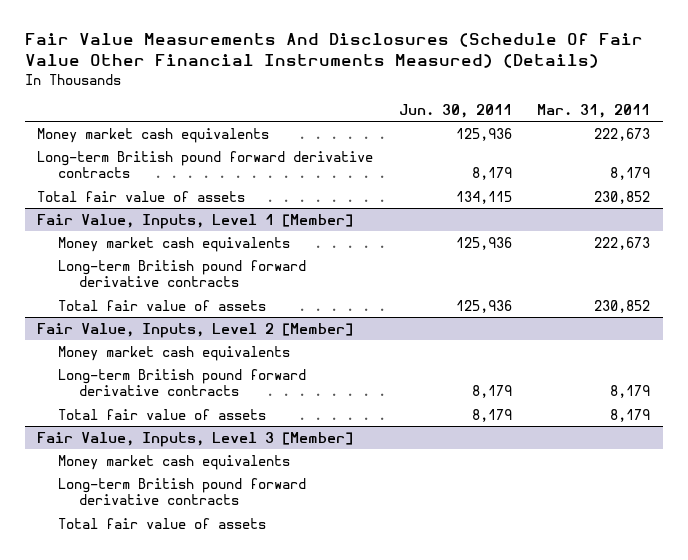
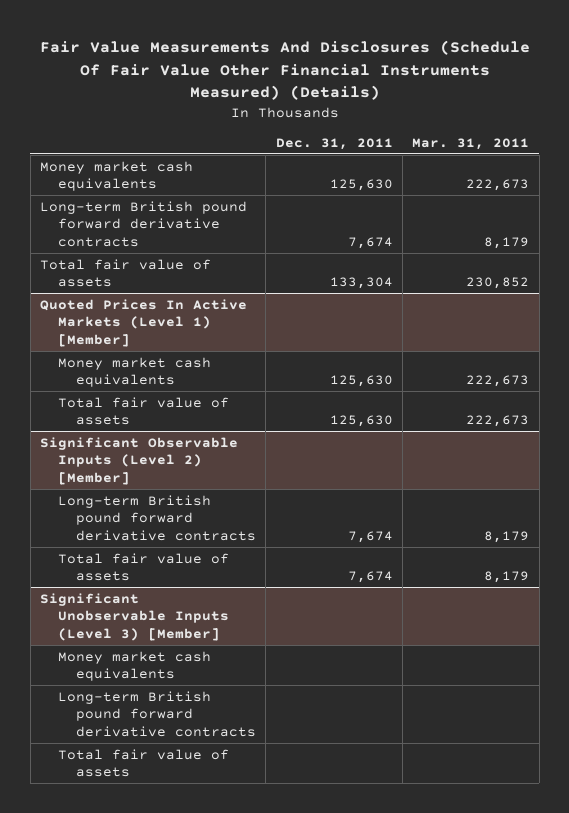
- | Jun. 30, 2011 | Mar. 31, 2011
+ | Dec. 31, 2011 | Mar. 31, 2011
- Fair Value, Inputs, Level 1 [Member]
+ Quoted Prices In Active Markets (Level 1) [Member]
- Long-term British pound forward derivative contracts
- Total fair value of assets | 125,936 | 230,852
- Fair Value, Inputs, Level 2 [Member]
- Money market cash equivalents
+ Total fair value of assets | 125,630 | 222,673
+ Significant Observable Inputs (Level 2) [Member]
- Fair Value, Inputs, Level 3 [Member]
+ Significant Unobservable Inputs (Level 3) [Member]

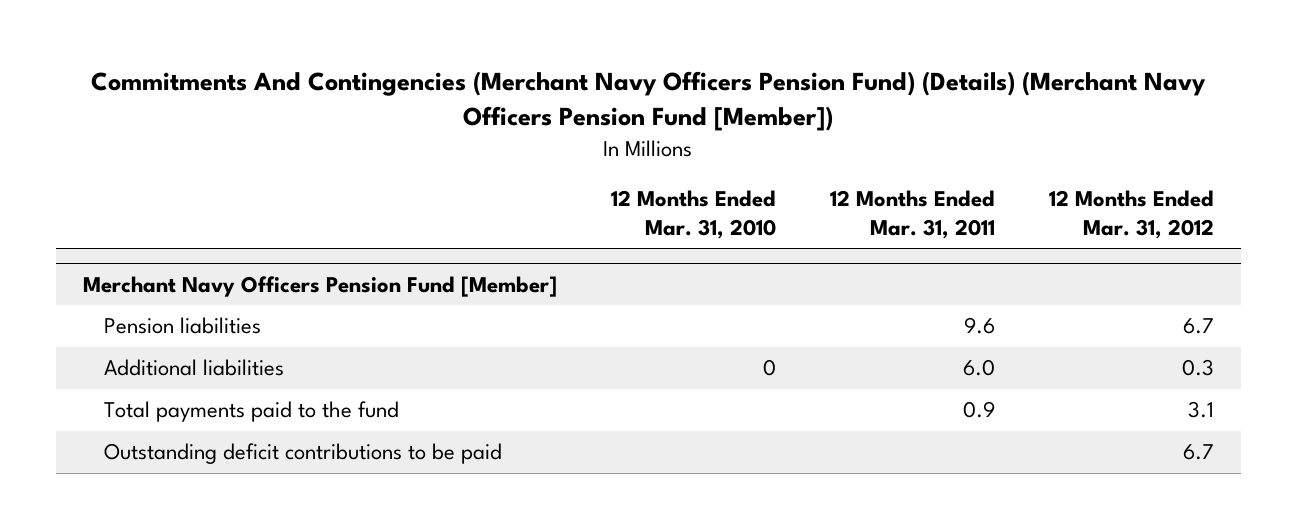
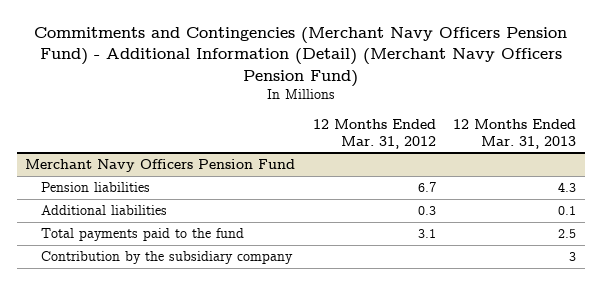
- Commitments And Contingencies (Merchant Navy Officers Pension Fund) (Details) (Merchant Navy Officers Pension Fund [Member])
+ Commitments and Contingencies (Merchant Navy Officers Pension Fund) - Additional Information (Detail) (Merchant Navy Officers Pension Fund)
- | 12 Months Ended Mar. 31, 2010 | 12 Months Ended Mar. 31, 2011 | 12 Months Ended Mar. 31, 2012
+ | 12 Months Ended Mar. 31, 2012 | 12 Months Ended Mar. 31, 2013
- Merchant Navy Officers Pension Fund [Member]
+ Merchant Navy Officers Pension Fund
- Outstanding deficit contributions to be paid | | | 6.7
+ Contribution by the subsidiary company | | 3

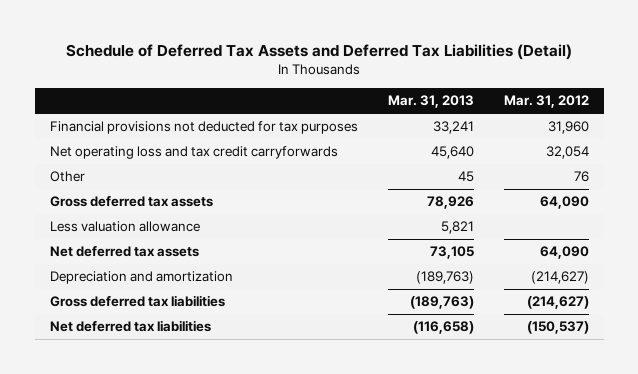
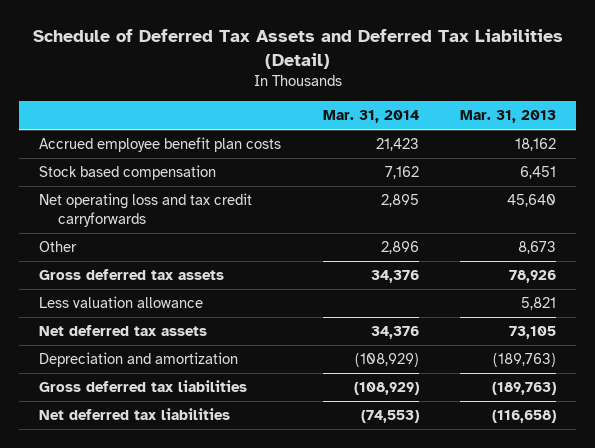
- | Mar. 31, 2013 | Mar. 31, 2012
+ | Mar. 31, 2014 | Mar. 31, 2013
- Financial provisions not deducted for tax purposes | 33,241 | 31,960
+ Accrued employee benefit plan costs | 21,423 | 18,162
+ Stock based compensation | 7,162 | 6,451
- Other | 45 | 76
+ Other | 2,896 | 8,673

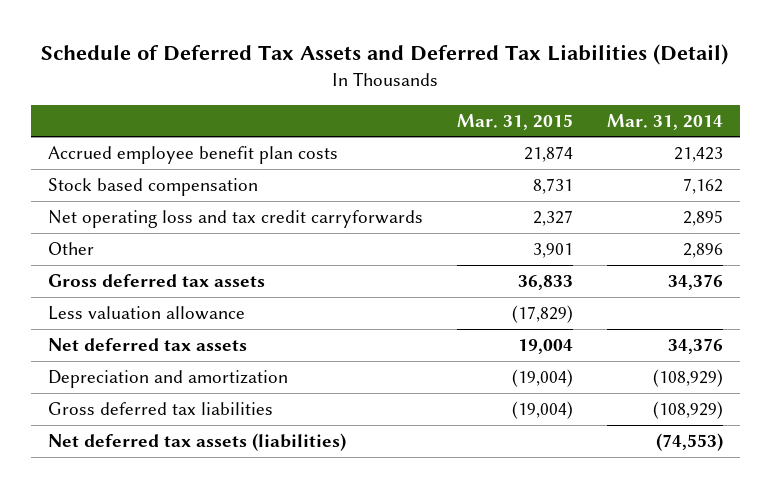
- | Mar. 31, 2014 | Mar. 31, 2013
+ | Mar. 31, 2015 | Mar. 31, 2014
- Net deferred tax liabilities | (74,553) | (116,658)
+ Net deferred tax assets (liabilities) | | (74,553)

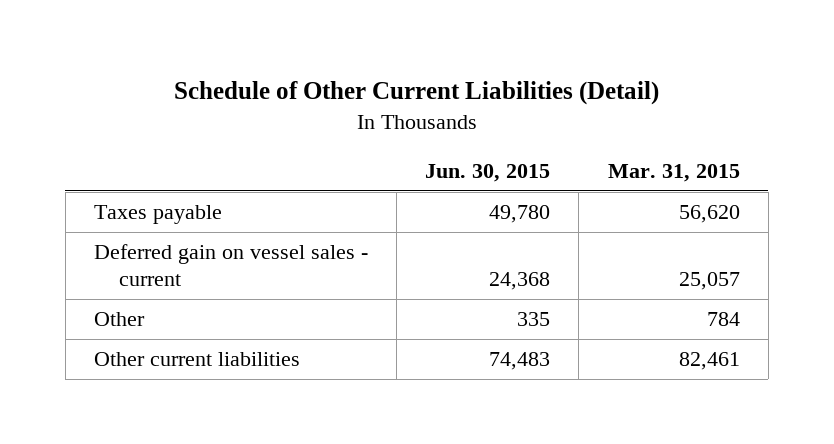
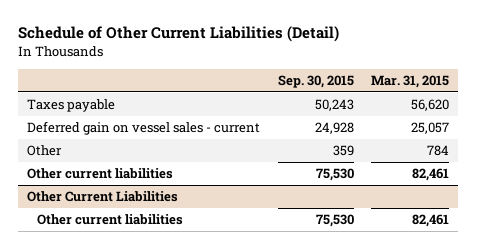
- | Jun. 30, 2015 | Mar. 31, 2015
+ | Sep. 30, 2015 | Mar. 31, 2015
+ Other Current Liabilities
+ Other current liabilities | 75,530 | 82,461

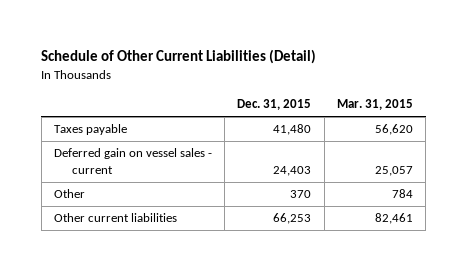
- | Sep. 30, 2015 | Mar. 31, 2015
+ | Dec. 31, 2015 | Mar. 31, 2015
- Other Current Liabilities
- Other current liabilities | 75,530 | 82,461

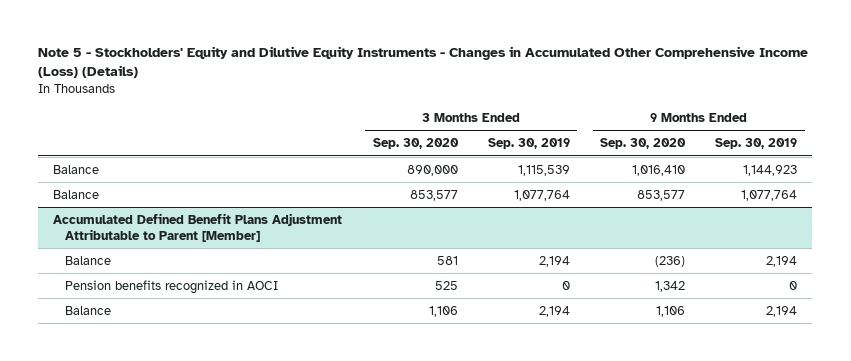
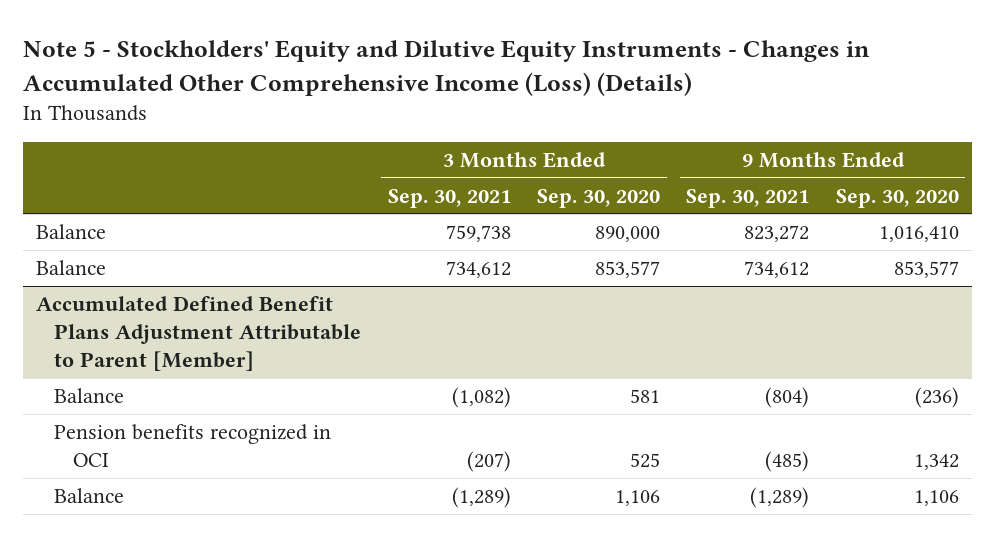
- | 3 Months Ended Sep. 30, 2020 | 3 Months Ended Sep. 30, 2019 | 9 Months Ended Sep. 30, 2020 | 9 Months Ended Sep. 30, 2019
+ | 3 Months Ended Sep. 30, 2021 | 3 Months Ended Sep. 30, 2020 | 9 Months Ended Sep. 30, 2021 | 9 Months Ended Sep. 30, 2020
@ Accumulated Defined Benefit Plans Adjustment Attributable to Parent [Member]
- Pension benefits recognized in AOCI | 525 | 0 | 1,342 | 0
+ Pension benefits recognized in OCI | (207) | 525 | (485) | 1,342

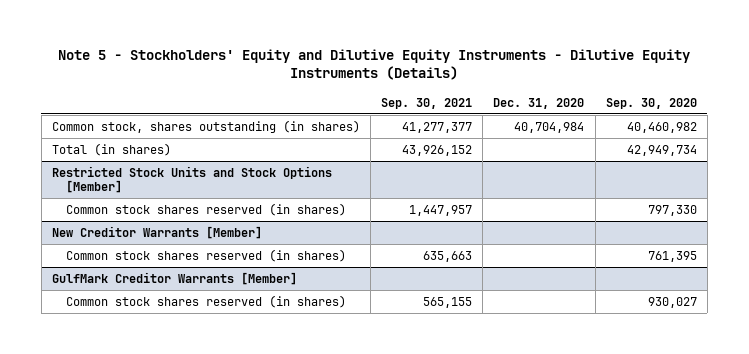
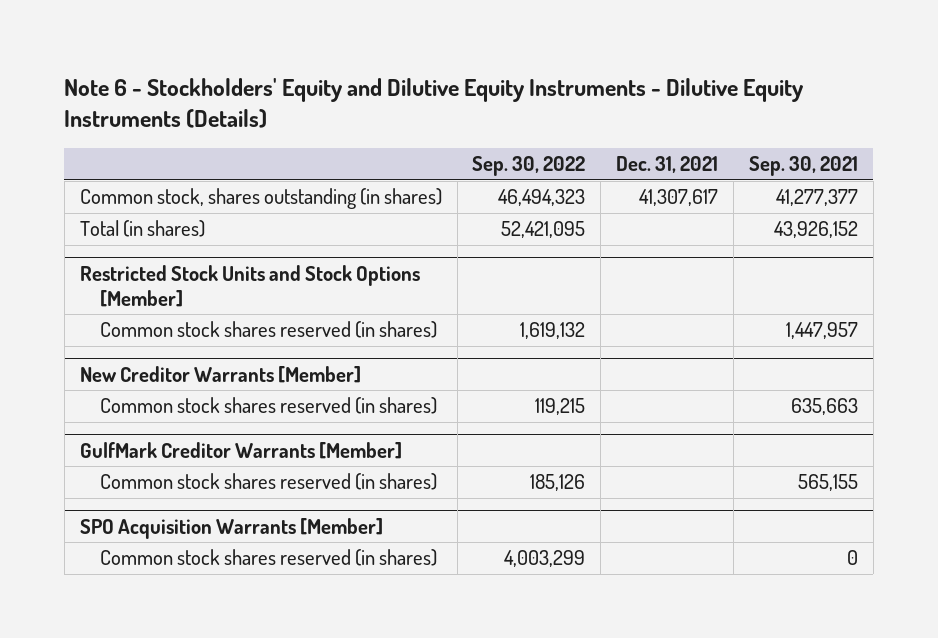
- Note 5 - Stockholders' Equity and Dilutive Equity Instruments - Dilutive Equity Instruments (Details)
+ Note 6 - Stockholders' Equity and Dilutive Equity Instruments - Dilutive Equity Instruments (Details)
- | Sep. 30, 2021 | Dec. 31, 2020 | Sep. 30, 2020
+ | Sep. 30, 2022 | Dec. 31, 2021 | Sep. 30, 2021
+ SPO Acquisition Warrants [Member]
+ Common stock shares reserved (in shares) | 4,003,299 | | 0

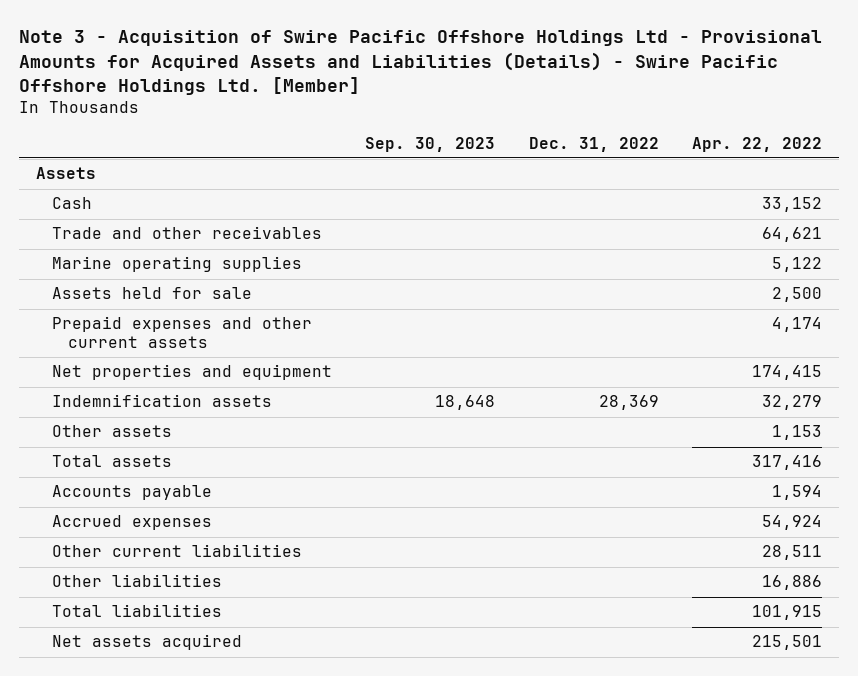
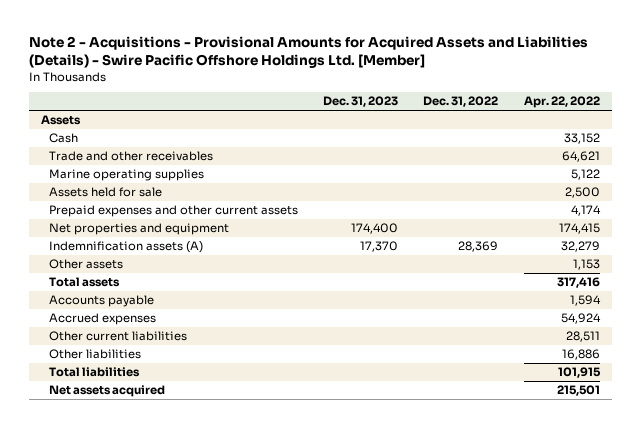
- Note 3 - Acquisition of Swire Pacific Offshore Holdings Ltd - Provisional Amounts for Acquired Assets and Liabilities (Details) - Swire Pacific Offshore Holdings Ltd. [Member]
+ Note 2 - Acquisitions - Provisional Amounts for Acquired Assets and Liabilities (Details) - Swire Pacific Offshore Holdings Ltd. [Member]
- | Sep. 30, 2023 | Dec. 31, 2022 | Apr. 22, 2022
+ | Dec. 31, 2023 | Dec. 31, 2022 | Apr. 22, 2022
- Indemnification assets | 18,648 | 28,369 | 32,279
+ Indemnification assets (A) | 17,370 | 28,369 | 32,279

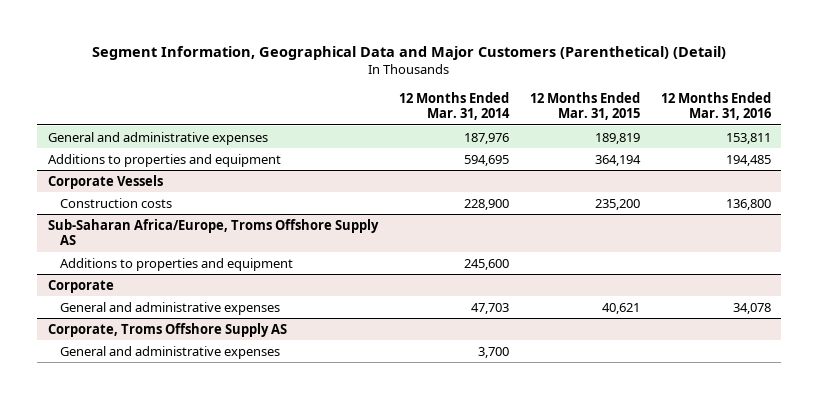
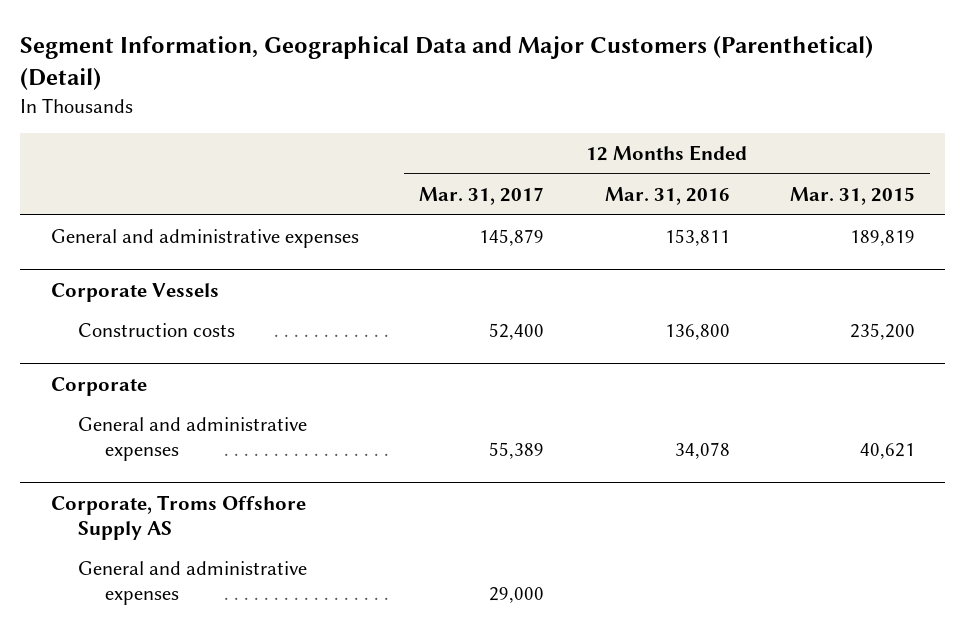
- | 12 Months Ended Mar. 31, 2014 | 12 Months Ended Mar. 31, 2015 | 12 Months Ended Mar. 31, 2016
+ | 12 Months Ended Mar. 31, 2017 | 12 Months Ended Mar. 31, 2016 | 12 Months Ended Mar. 31, 2015
- Additions to properties and equipment | 594,695 | 364,194 | 194,485
- Sub-Saharan Africa/Europe, Troms Offshore Supply AS
- Additions to properties and equipment | 245,600 | |

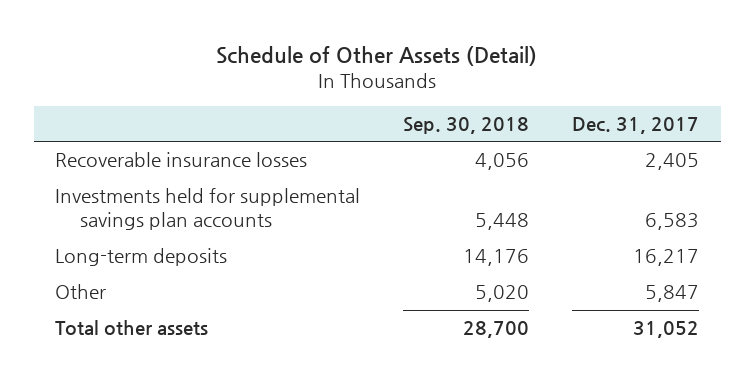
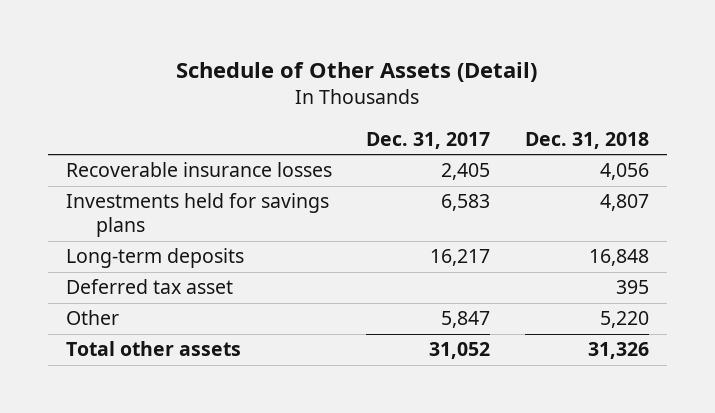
- | Sep. 30, 2018 | Dec. 31, 2017
+ | Dec. 31, 2017 | Dec. 31, 2018
- Investments held for supplemental savings plan accounts | 5,448 | 6,583
+ Investments held for savings plans | 6,583 | 4,807
+ Deferred tax asset | | 395

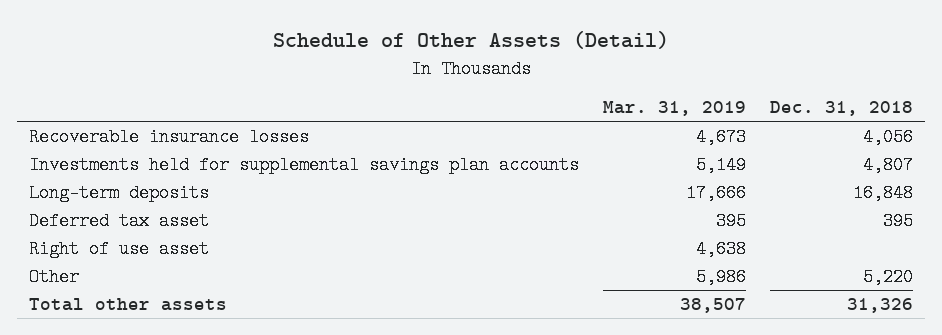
- | Dec. 31, 2017 | Dec. 31, 2018
+ | Mar. 31, 2019 | Dec. 31, 2018
- Investments held for savings plans | 6,583 | 4,807
+ Investments held for supplemental savings plan accounts | 5,149 | 4,807
+ Right of use asset | 4,638 |

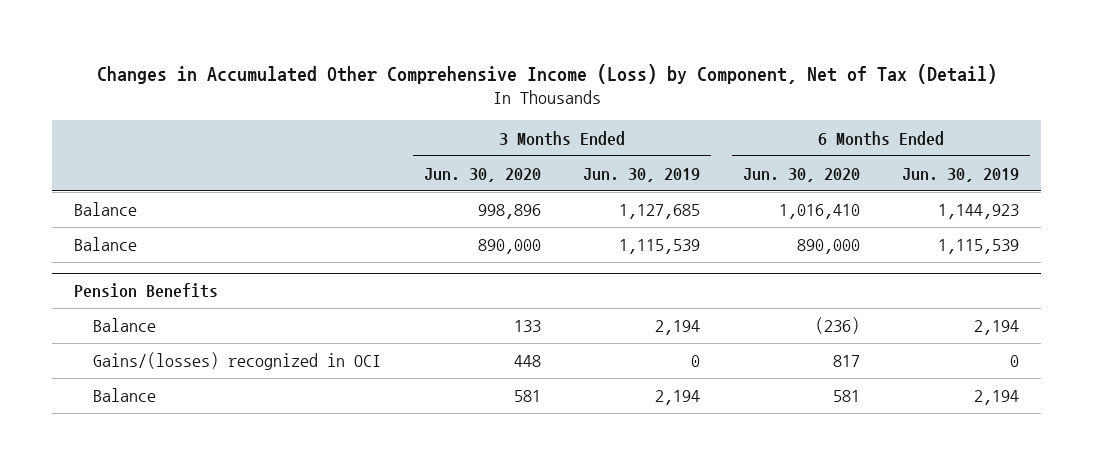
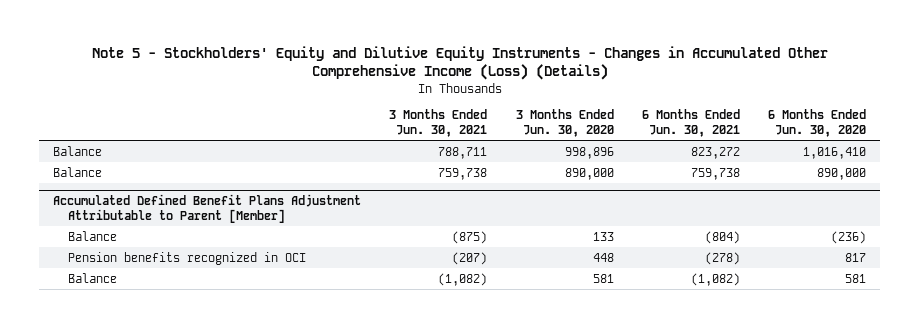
- Changes in Accumulated Other Comprehensive Income (Loss) by Component, Net of Tax (Detail)
+ Note 5 - Stockholders' Equity and Dilutive Equity Instruments - Changes in Accumulated Other Comprehensive Income (Loss) (Details)
- | 3 Months Ended Jun. 30, 2020 | 3 Months Ended Jun. 30, 2019 | 6 Months Ended Jun. 30, 2020 | 6 Months Ended Jun. 30, 2019
+ | 3 Months Ended Jun. 30, 2021 | 3 Months Ended Jun. 30, 2020 | 6 Months Ended Jun. 30, 2021 | 6 Months Ended Jun. 30, 2020
- Pension Benefits
+ Accumulated Defined Benefit Plans Adjustment Attributable to Parent [Member]
- Gains/(losses) recognized in OCI | 448 | 0 | 817 | 0
+ Pension benefits recognized in OCI | (207) | 448 | (278) | 817

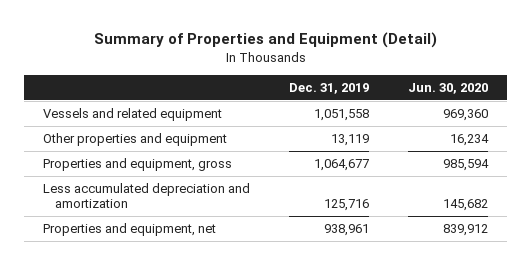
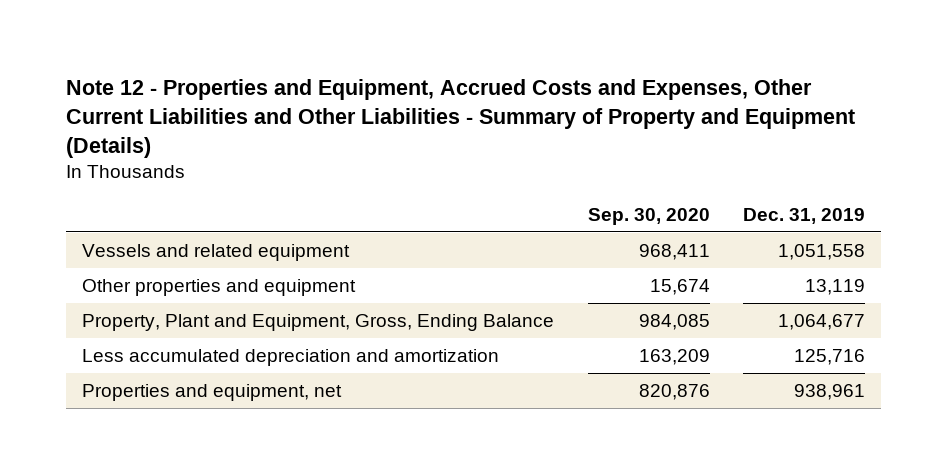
- Summary of Properties and Equipment (Detail)
+ Note 12 - Properties and Equipment, Accrued Costs and Expenses, Other Current Liabilities and Other Liabilities - Summary of Property and Equipment (Details)
- | Dec. 31, 2019 | Jun. 30, 2020
+ | Sep. 30, 2020 | Dec. 31, 2019
- Properties and equipment, gross | 1,064,677 | 985,594
+ Property, Plant and Equipment, Gross, Ending Balance | 984,085 | 1,064,677

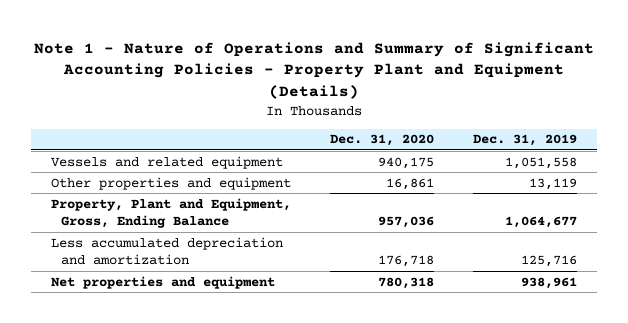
- Note 12 - Properties and Equipment, Accrued Costs and Expenses, Other Current Liabilities and Other Liabilities - Summary of Property and Equipment (Details)
+ Note 1 - Nature of Operations and Summary of Significant Accounting Policies - Property Plant and Equipment (Details)
- | Sep. 30, 2020 | Dec. 31, 2019
+ | Dec. 31, 2020 | Dec. 31, 2019
- Properties and equipment, net | 820,876 | 938,961
+ Net properties and equipment | 780,318 | 938,961

